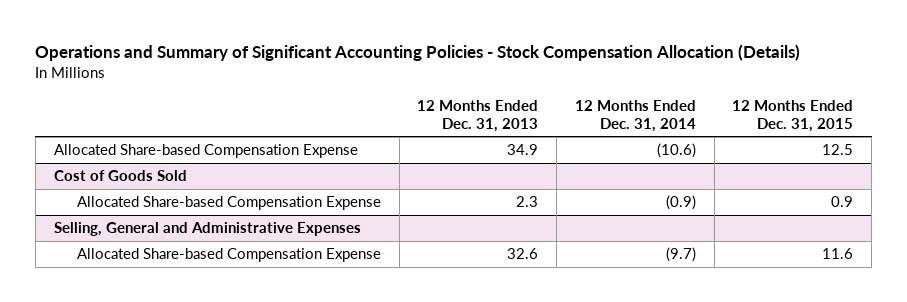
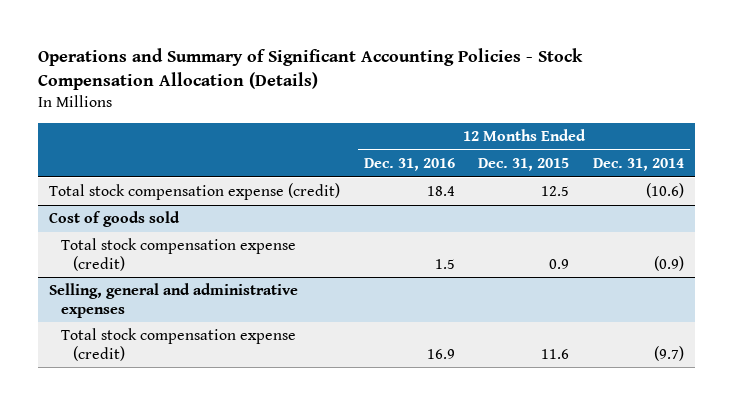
- | 12 Months Ended Dec. 31, 2013 | 12 Months Ended Dec. 31, 2014 | 12 Months Ended Dec. 31, 2015
+ | 12 Months Ended Dec. 31, 2016 | 12 Months Ended Dec. 31, 2015 | 12 Months Ended Dec. 31, 2014
- Allocated Share-based Compensation Expense | 34.9 | (10.6) | 12.5
- Cost of Goods Sold
- Allocated Share-based Compensation Expense | 2.3 | (0.9) | 0.9
- Selling, General and Administrative Expenses
- Allocated Share-based Compensation Expense | 32.6 | (9.7) | 11.6
+ Total stock compensation expense (credit) | 18.4 | 12.5 | (10.6)
+ Cost of goods sold
+ Total stock compensation expense (credit) | 1.5 | 0.9 | (0.9)
+ Selling, general and administrative expenses
+ Total stock compensation expense (credit) | 16.9 | 11.6 | (9.7)

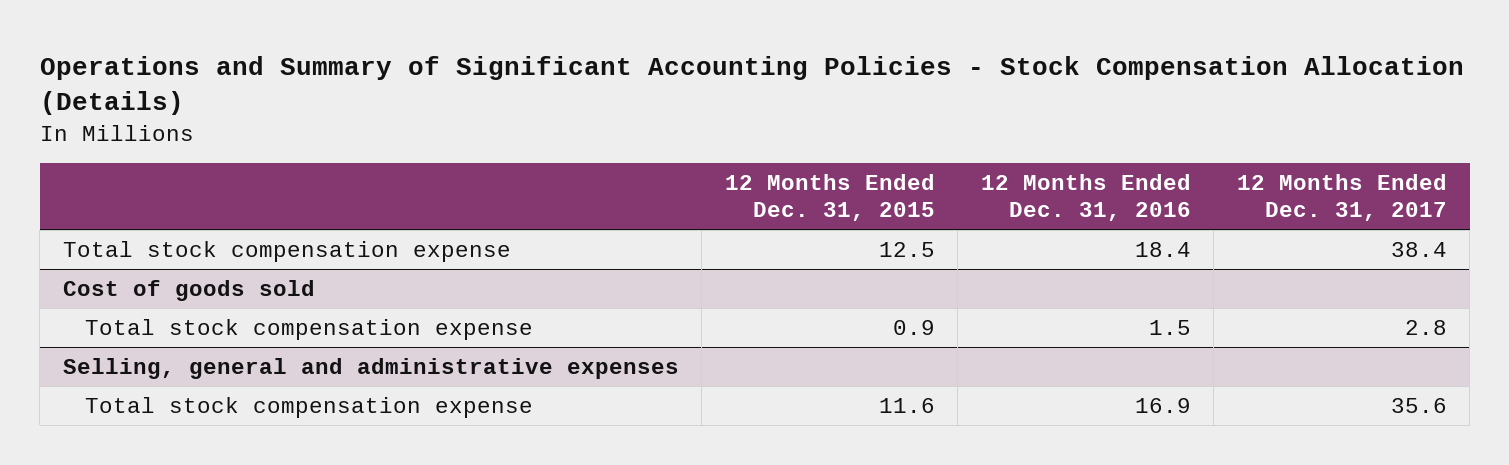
- | 12 Months Ended Dec. 31, 2016 | 12 Months Ended Dec. 31, 2015 | 12 Months Ended Dec. 31, 2014
+ | 12 Months Ended Dec. 31, 2015 | 12 Months Ended Dec. 31, 2016 | 12 Months Ended Dec. 31, 2017
- Total stock compensation expense (credit) | 18.4 | 12.5 | (10.6)
+ Total stock compensation expense | 12.5 | 18.4 | 38.4
@ Cost of goods sold
- Total stock compensation expense (credit) | 1.5 | 0.9 | (0.9)
+ Total stock compensation expense | 0.9 | 1.5 | 2.8
@ Selling, general and administrative expenses
- Total stock compensation expense (credit) | 16.9 | 11.6 | (9.7)
+ Total stock compensation expense | 11.6 | 16.9 | 35.6

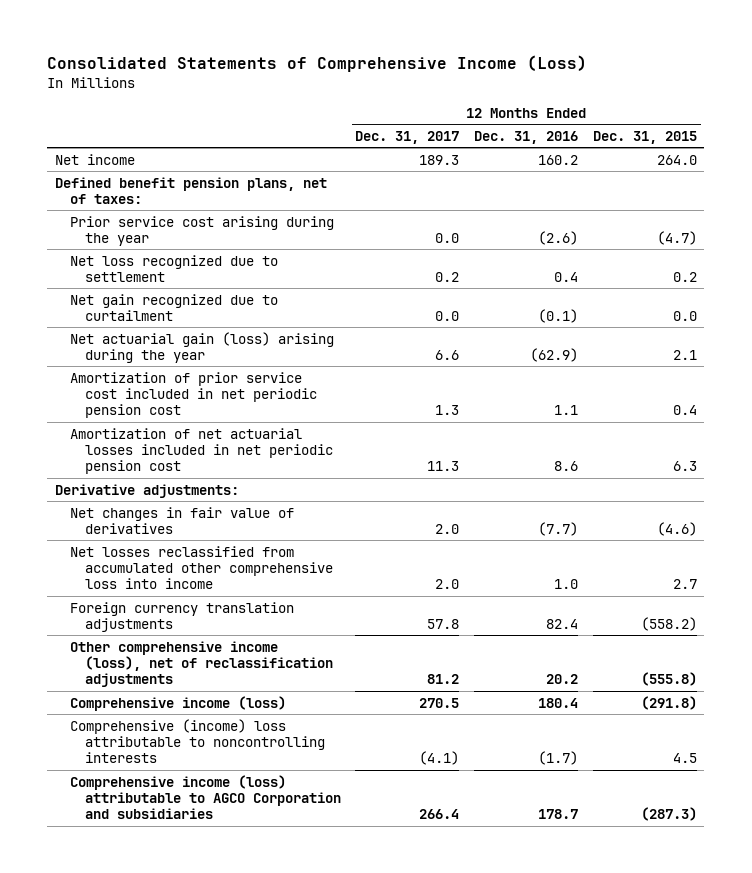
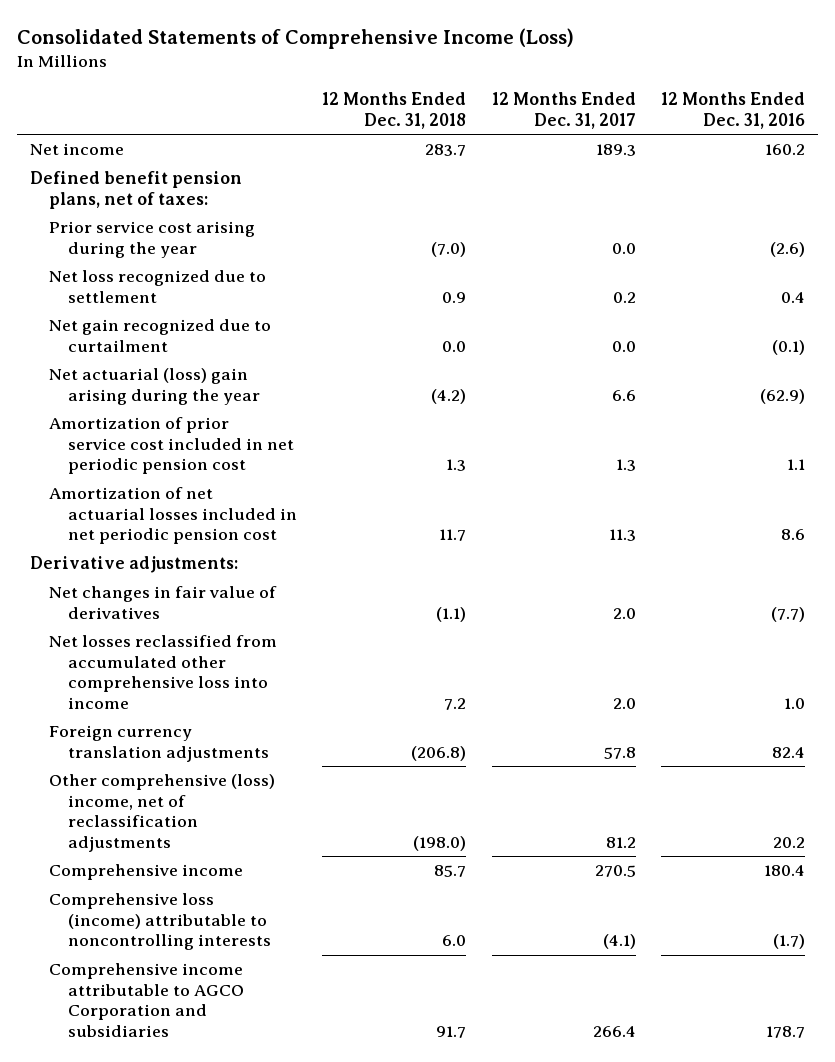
- | 12 Months Ended Dec. 31, 2017 | 12 Months Ended Dec. 31, 2016 | 12 Months Ended Dec. 31, 2015
+ | 12 Months Ended Dec. 31, 2018 | 12 Months Ended Dec. 31, 2017 | 12 Months Ended Dec. 31, 2016
- Net actuarial gain (loss) arising during the year | 6.6 | (62.9) | 2.1
+ Net actuarial (loss) gain arising during the year | (4.2) | 6.6 | (62.9)
- Other comprehensive income (loss), net of reclassification adjustments | 81.2 | 20.2 | (555.8)
- Comprehensive income (loss) | 270.5 | 180.4 | (291.8)
- Comprehensive (income) loss attributable to noncontrolling interests | (4.1) | (1.7) | 4.5
- Comprehensive income (loss) attributable to AGCO Corporation and subsidiaries | 266.4 | 178.7 | (287.3)
+ Other comprehensive (loss) income, net of reclassification adjustments | (198.0) | 81.2 | 20.2
+ Comprehensive income | 85.7 | 270.5 | 180.4
+ Comprehensive loss (income) attributable to noncontrolling interests | 6.0 | (4.1) | (1.7)
+ Comprehensive income attributable to AGCO Corporation and subsidiaries | 91.7 | 266.4 | 178.7

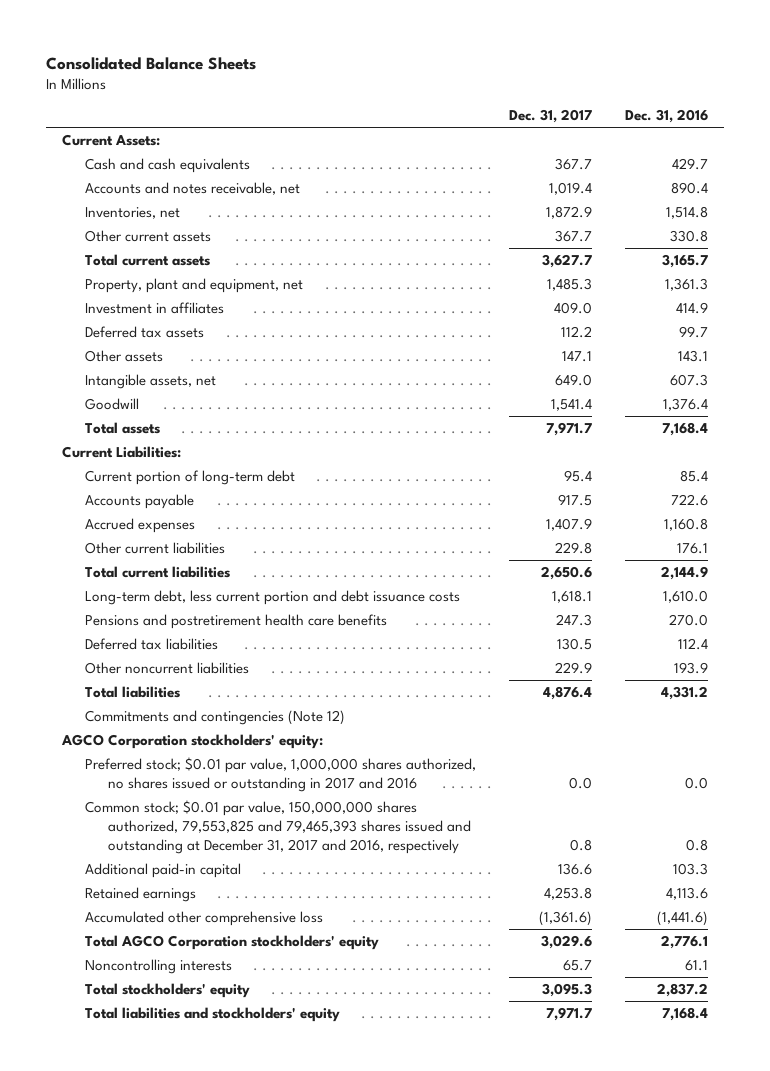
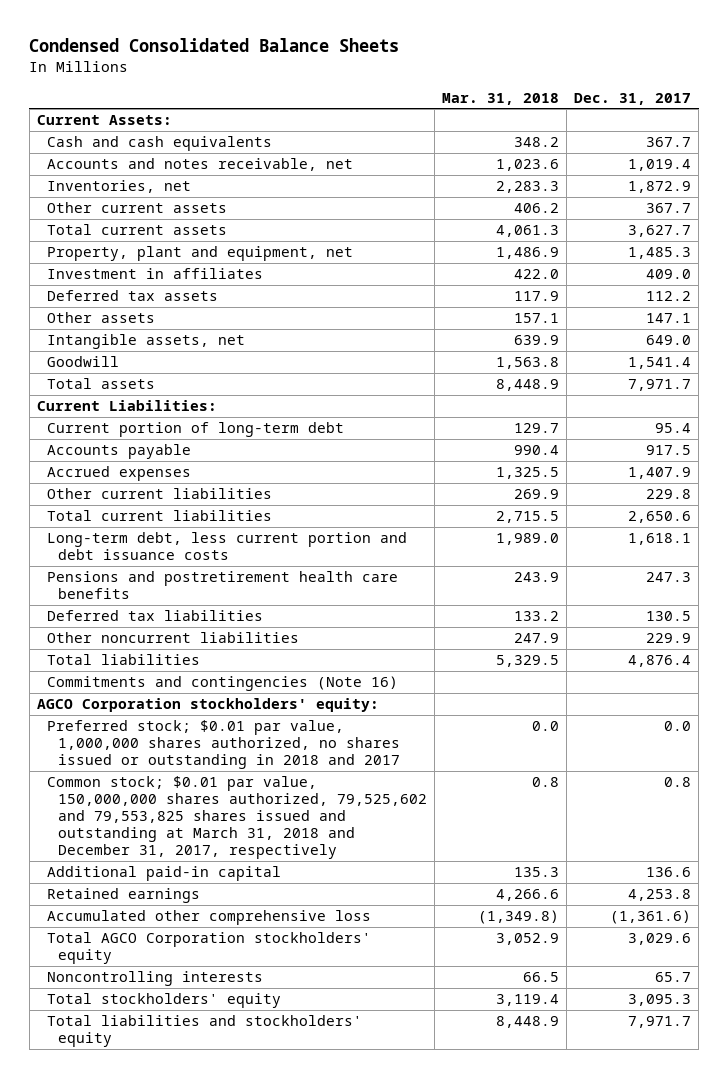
- Consolidated Balance Sheets
+ Condensed Consolidated Balance Sheets
- | Dec. 31, 2017 | Dec. 31, 2016
+ | Mar. 31, 2018 | Dec. 31, 2017
- Commitments and contingencies (Note 12)
+ Commitments and contingencies (Note 16)
- Preferred stock; $0.01 par value, 1,000,000 shares authorized, no shares issued or outstanding in 2017 and 2016 | 0.0 | 0.0
- Common stock; $0.01 par value, 150,000,000 shares authorized, 79,553,825 and 79,465,393 shares issued and outstanding at December 31, 2017 and 2016, respectively | 0.8 | 0.8
+ Preferred stock; $0.01 par value, 1,000,000 shares authorized, no shares issued or outstanding in 2018 and 2017 | 0.0 | 0.0
+ Common stock; $0.01 par value, 150,000,000 shares authorized, 79,525,602 and 79,553,825 shares issued and outstanding at March 31, 2018 and December 31, 2017, respectively | 0.8 | 0.8

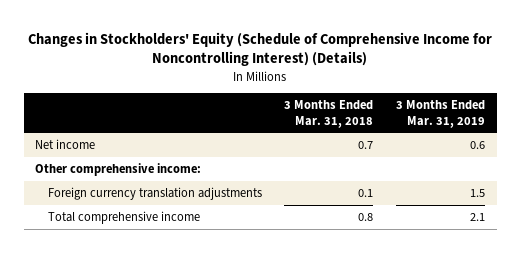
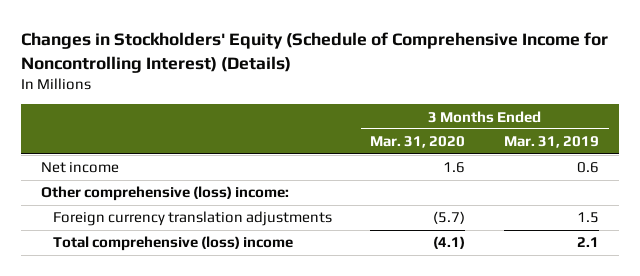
- | 3 Months Ended Mar. 31, 2018 | 3 Months Ended Mar. 31, 2019
+ | 3 Months Ended Mar. 31, 2020 | 3 Months Ended Mar. 31, 2019
- Other comprehensive income:
+ Other comprehensive (loss) income:
- Total comprehensive income | 0.8 | 2.1
+ Total comprehensive (loss) income | (4.1) | 2.1

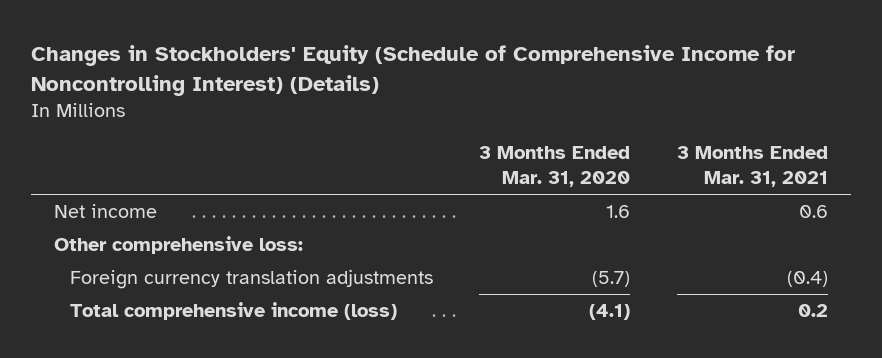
- | 3 Months Ended Mar. 31, 2020 | 3 Months Ended Mar. 31, 2019
+ | 3 Months Ended Mar. 31, 2020 | 3 Months Ended Mar. 31, 2021
- Other comprehensive (loss) income:
+ Other comprehensive loss:
- Total comprehensive (loss) income | (4.1) | 2.1
+ Total comprehensive income (loss) | (4.1) | 0.2

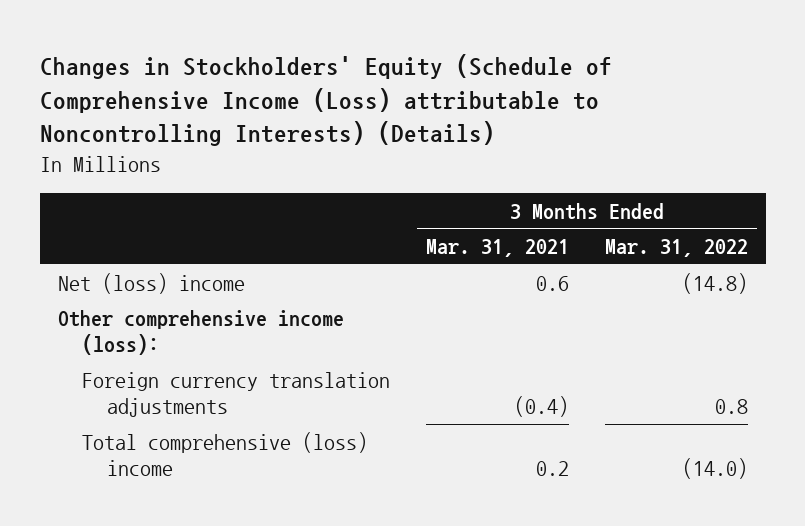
- Changes in Stockholders' Equity (Schedule of Comprehensive Income for Noncontrolling Interest) (Details)
+ Changes in Stockholders' Equity (Schedule of Comprehensive Income (Loss) attributable to Noncontrolling Interests) (Details)
- | 3 Months Ended Mar. 31, 2020 | 3 Months Ended Mar. 31, 2021
+ | 3 Months Ended Mar. 31, 2021 | 3 Months Ended Mar. 31, 2022
- Net income | 1.6 | 0.6
- Other comprehensive loss:
+ Net (loss) income | 0.6 | (14.8)
+ Other comprehensive income (loss):
- Total comprehensive income (loss) | (4.1) | 0.2
+ Total comprehensive (loss) income | 0.2 | (14.0)

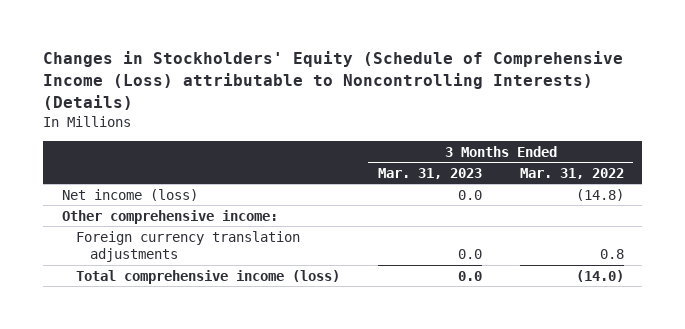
- | 3 Months Ended Mar. 31, 2021 | 3 Months Ended Mar. 31, 2022
+ | 3 Months Ended Mar. 31, 2023 | 3 Months Ended Mar. 31, 2022
- Net (loss) income | 0.6 | (14.8)
- Other comprehensive income (loss):
+ Net income (loss) | 0.0 | (14.8)
+ Other comprehensive income:
- Total comprehensive (loss) income | 0.2 | (14.0)
+ Total comprehensive income (loss) | 0.0 | (14.0)

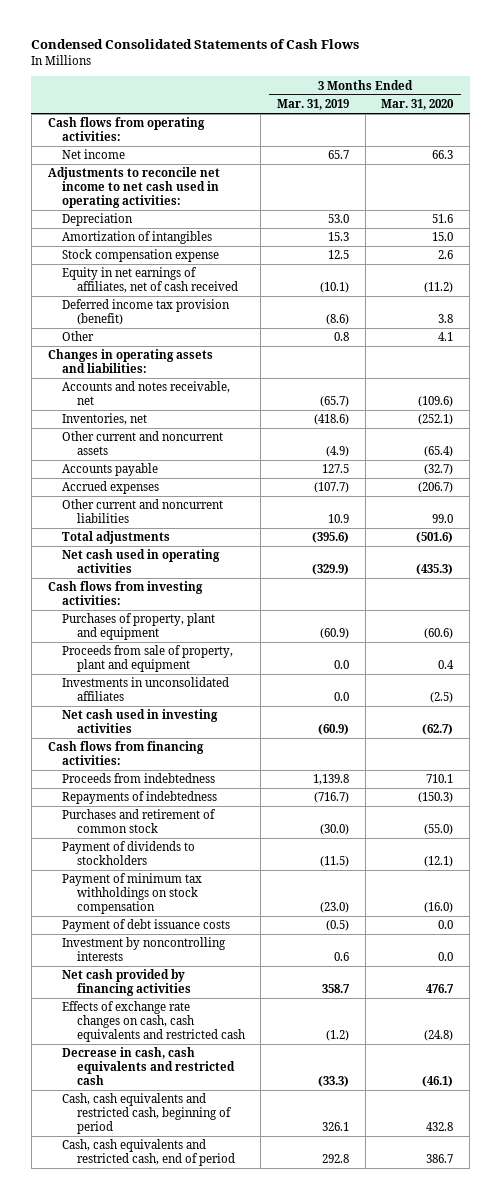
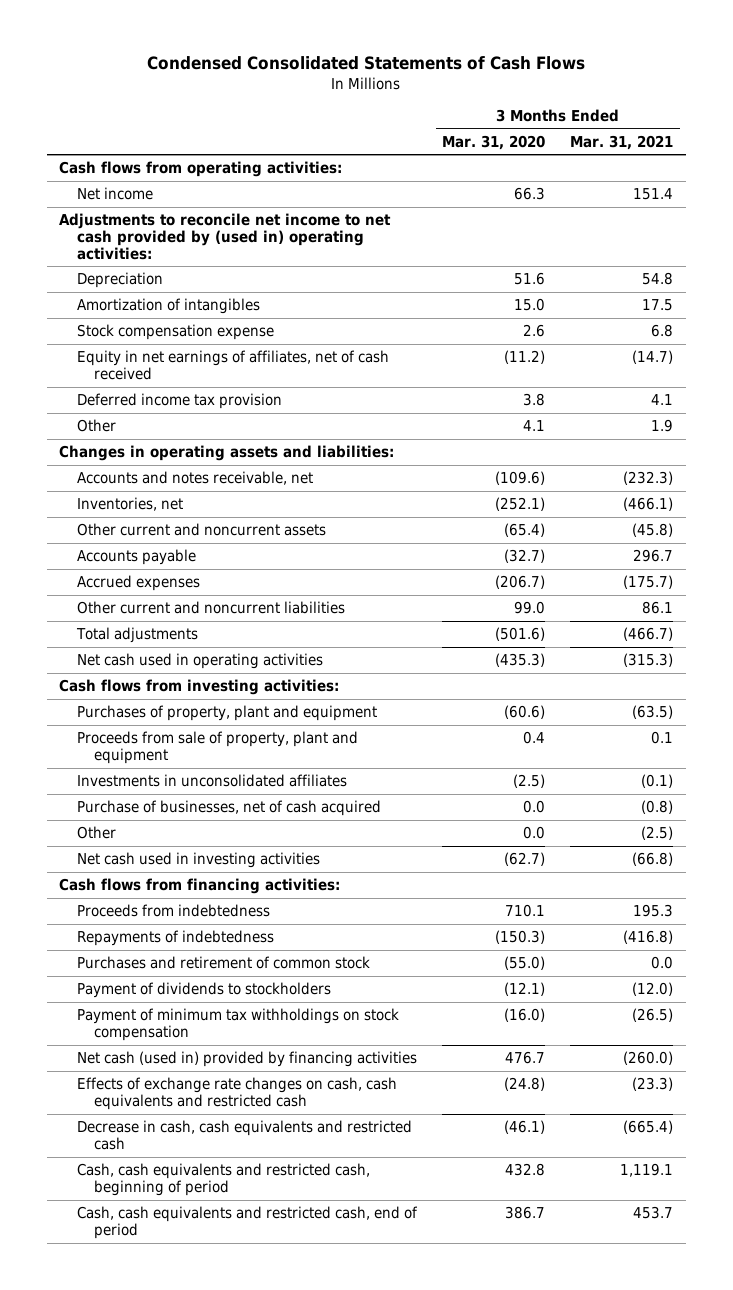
- | 3 Months Ended Mar. 31, 2019 | 3 Months Ended Mar. 31, 2020
+ | 3 Months Ended Mar. 31, 2020 | 3 Months Ended Mar. 31, 2021
- Adjustments to reconcile net income to net cash used in operating activities:
+ Adjustments to reconcile net income to net cash provided by (used in) operating activities:
- Deferred income tax provision (benefit) | (8.6) | 3.8
+ Deferred income tax provision | 3.8 | 4.1
+ Purchase of businesses, net of cash acquired | 0.0 | (0.8)
+ Other | 0.0 | (2.5)
- Payment of debt issuance costs | (0.5) | 0.0
- Investment by noncontrolling interests | 0.6 | 0.0
- Net cash provided by financing activities | 358.7 | 476.7
+ Net cash (used in) provided by financing activities | 476.7 | (260.0)

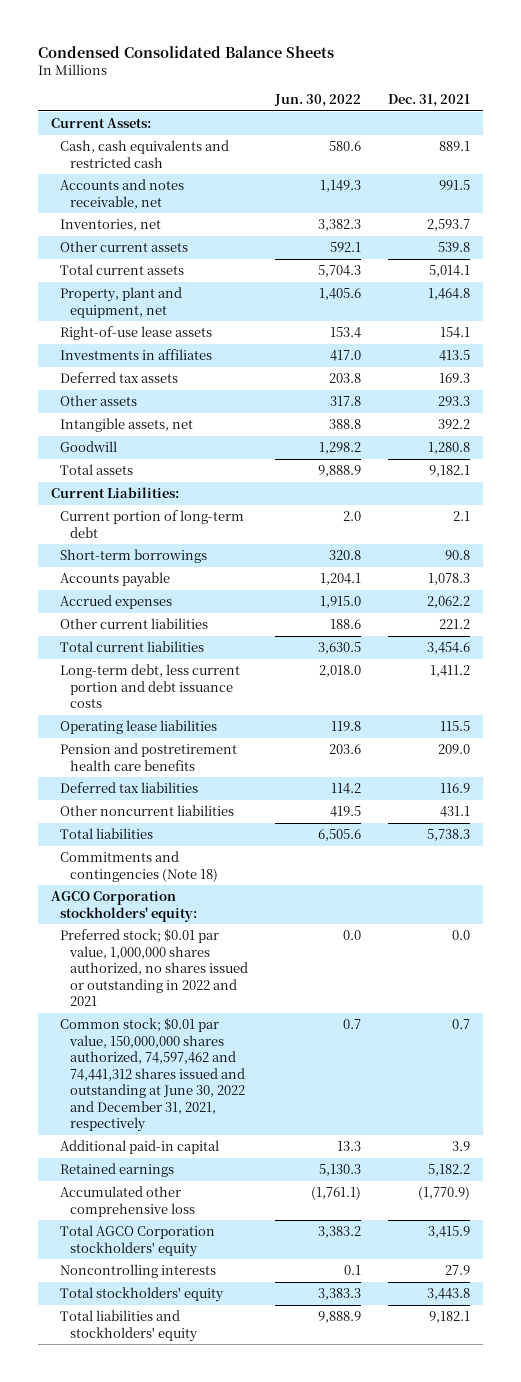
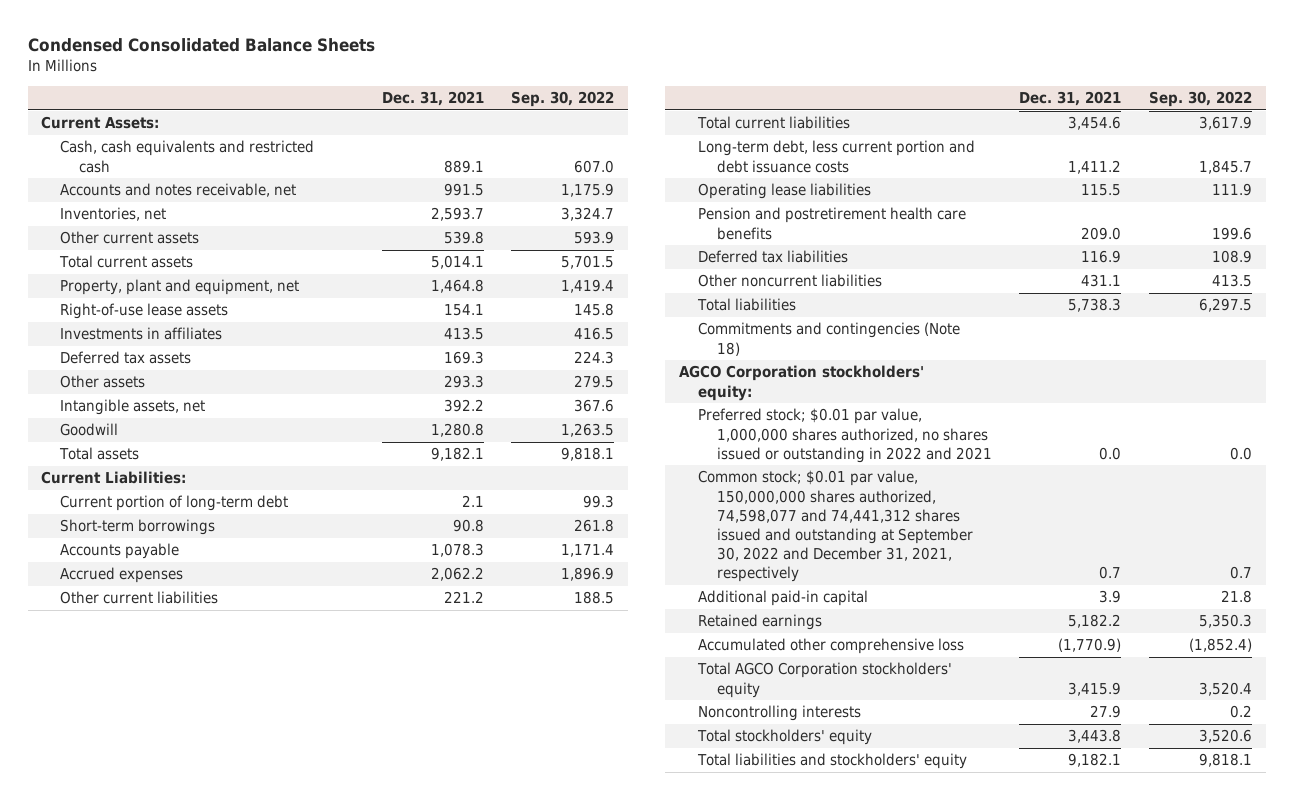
- | Jun. 30, 2022 | Dec. 31, 2021
+ | Dec. 31, 2021 | Sep. 30, 2022
- Common stock; $0.01 par value, 150,000,000 shares authorized, 74,597,462 and 74,441,312 shares issued and outstanding at June 30, 2022 and December 31, 2021, respectively | 0.7 | 0.7
+ Common stock; $0.01 par value, 150,000,000 shares authorized, 74,598,077 and 74,441,312 shares issued and outstanding at September 30, 2022 and December 31, 2021, respectively | 0.7 | 0.7

